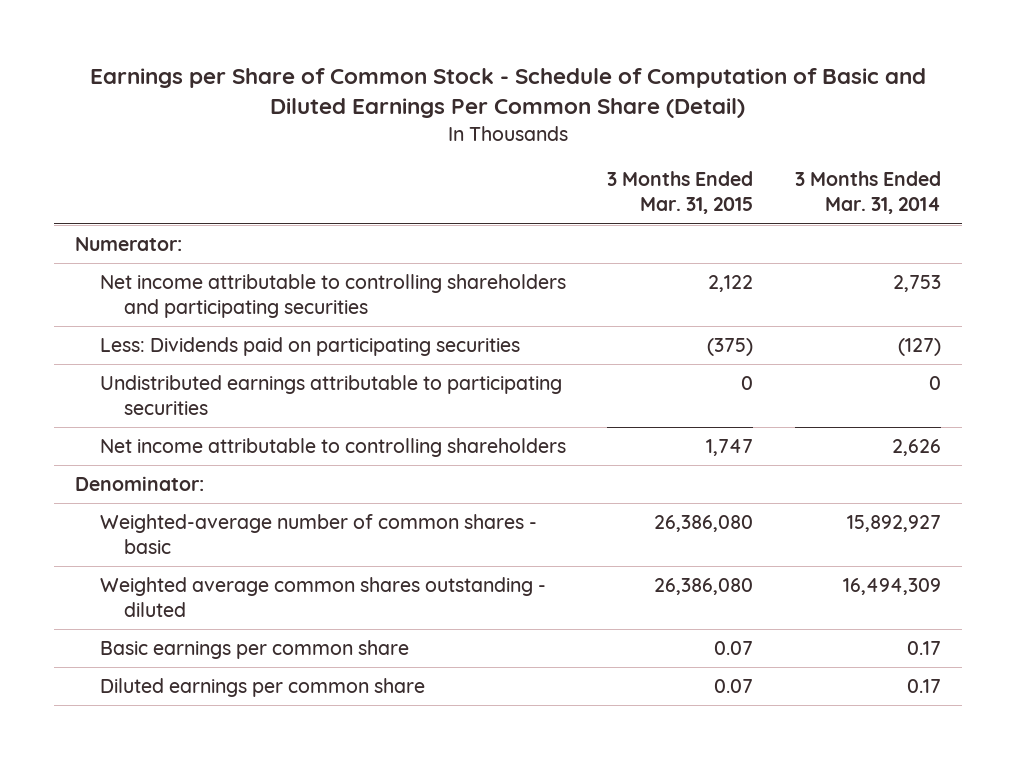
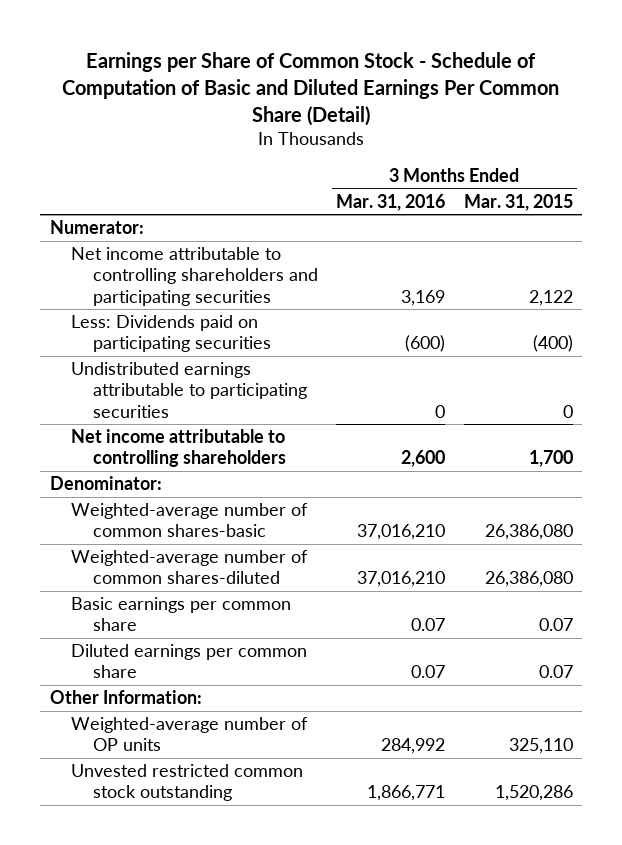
- | 3 Months Ended Mar. 31, 2015 | 3 Months Ended Mar. 31, 2014
+ | 3 Months Ended Mar. 31, 2016 | 3 Months Ended Mar. 31, 2015
- Less: Dividends paid on participating securities | (375) | (127)
+ Less: Dividends paid on participating securities | (600) | (400)
- Net income attributable to controlling shareholders | 1,747 | 2,626
+ Net income attributable to controlling shareholders | 2,600 | 1,700
- Weighted-average number of common shares - basic | 26,386,080 | 15,892,927
- Weighted average common shares outstanding - diluted | 26,386,080 | 16,494,309
+ Weighted-average number of common shares-basic | 37,016,210 | 26,386,080
+ Weighted-average number of common shares-diluted | 37,016,210 | 26,386,080
+ Other Information:
+ Weighted-average number of OP units | 284,992 | 325,110
+ Unvested restricted common stock outstanding | 1,866,771 | 1,520,286

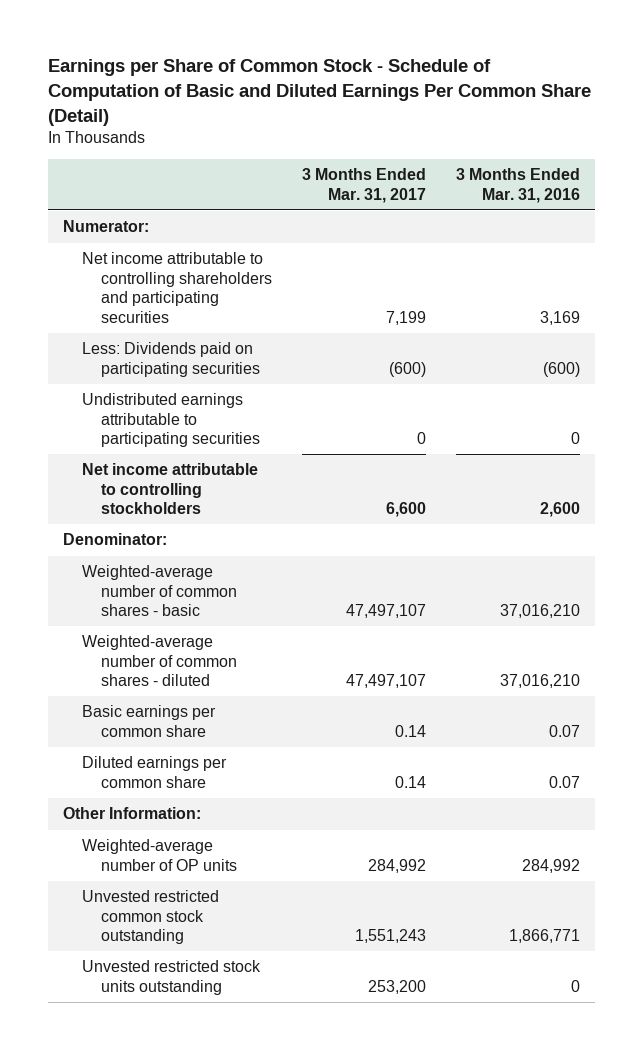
- | 3 Months Ended Mar. 31, 2016 | 3 Months Ended Mar. 31, 2015
+ | 3 Months Ended Mar. 31, 2017 | 3 Months Ended Mar. 31, 2016
- Net income attributable to controlling shareholders | 2,600 | 1,700
+ Net income attributable to controlling stockholders | 6,600 | 2,600
- Weighted-average number of common shares-basic | 37,016,210 | 26,386,080
- Weighted-average number of common shares-diluted | 37,016,210 | 26,386,080
+ Weighted-average number of common shares - basic | 47,497,107 | 37,016,210
+ Weighted-average number of common shares - diluted | 47,497,107 | 37,016,210
+ Unvested restricted stock units outstanding | 253,200 | 0

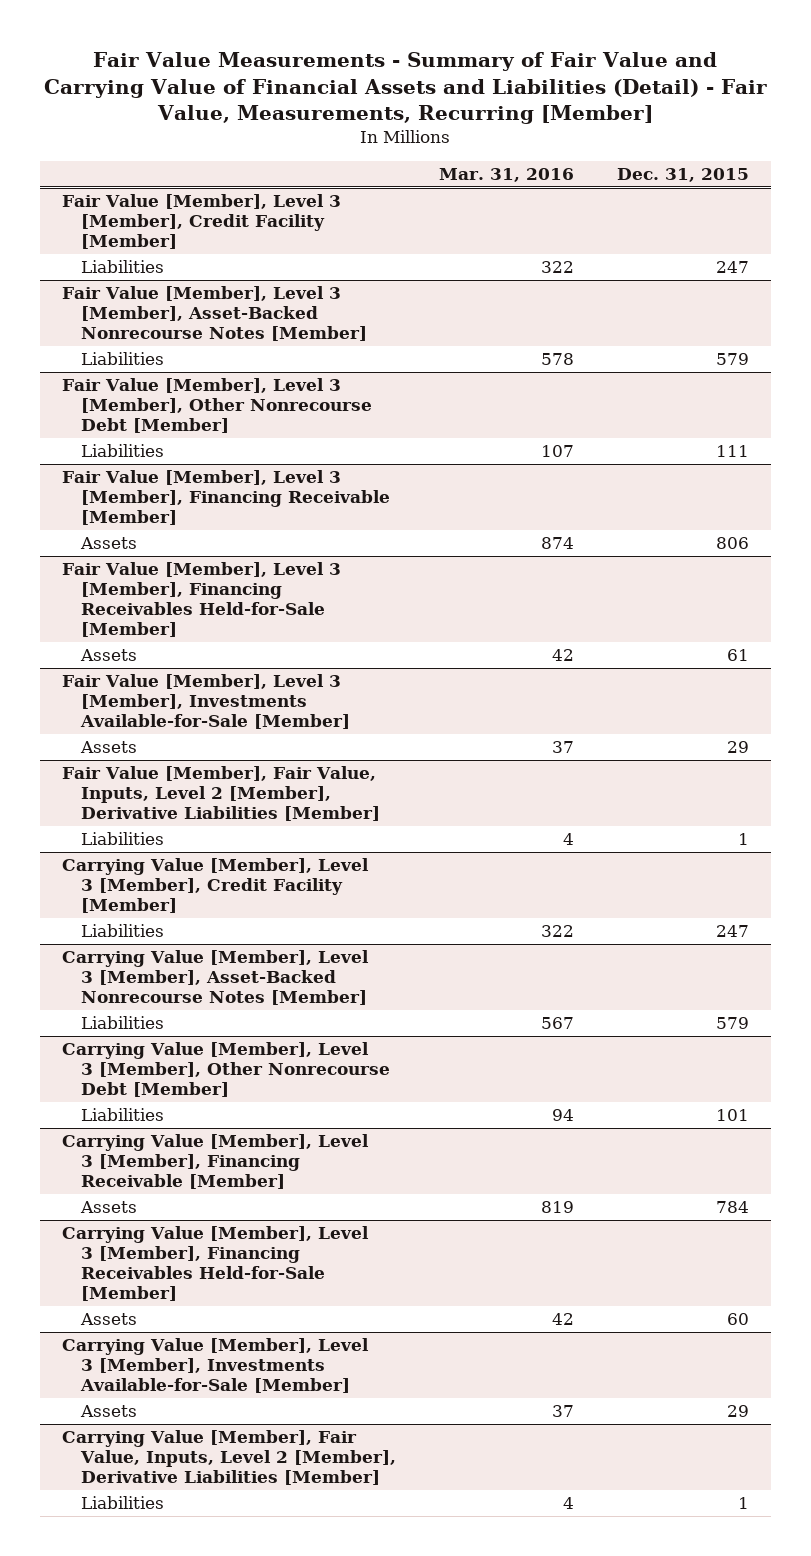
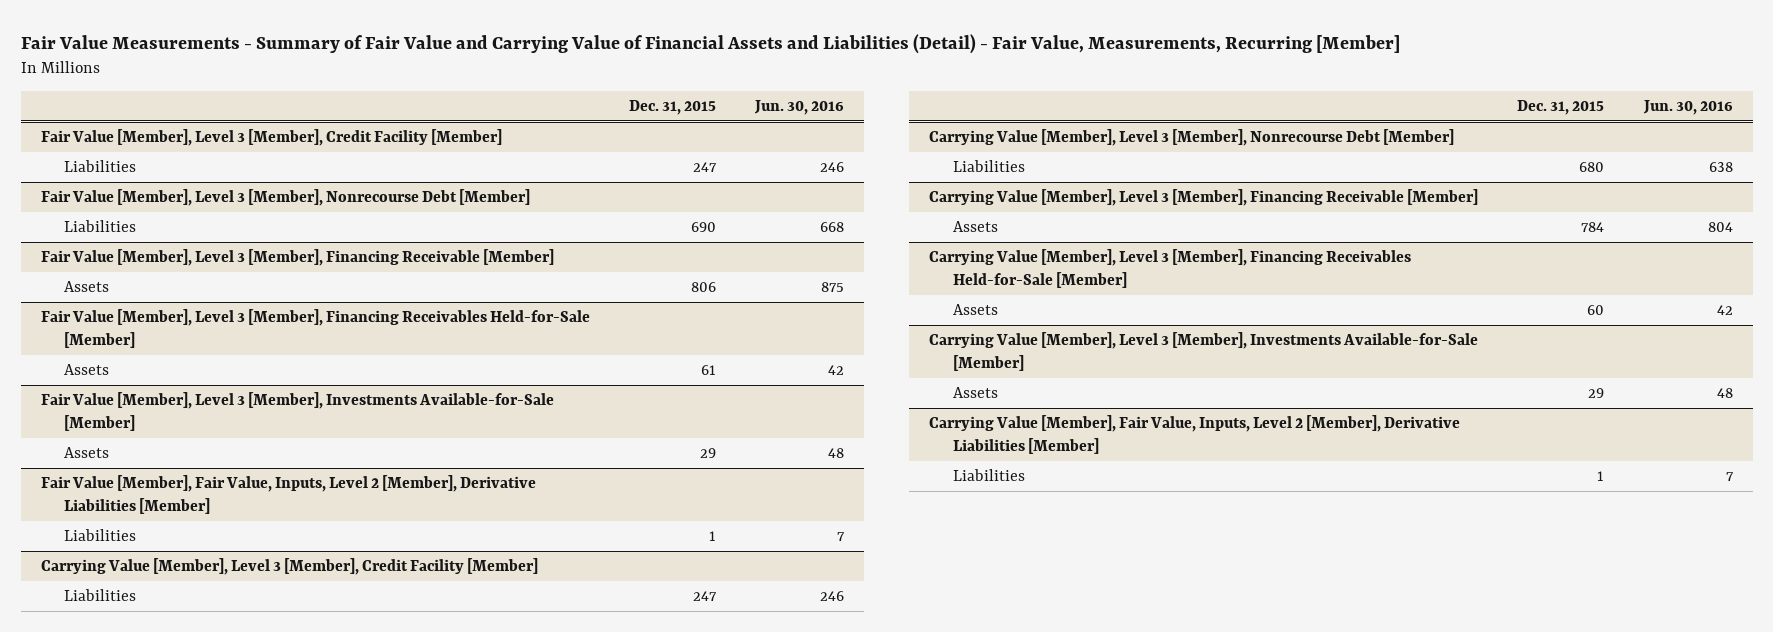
- | Mar. 31, 2016 | Dec. 31, 2015
+ | Dec. 31, 2015 | Jun. 30, 2016
- Fair Value [Member], Level 3 [Member], Asset-Backed Nonrecourse Notes [Member]
- Liabilities | 578 | 579
- Fair Value [Member], Level 3 [Member], Other Nonrecourse Debt [Member]
- Liabilities | 107 | 111
+ Fair Value [Member], Level 3 [Member], Nonrecourse Debt [Member]
+ Liabilities | 690 | 668
- Carrying Value [Member], Level 3 [Member], Asset-Backed Nonrecourse Notes [Member]
- Liabilities | 567 | 579
- Carrying Value [Member], Level 3 [Member], Other Nonrecourse Debt [Member]
- Liabilities | 94 | 101
+ Carrying Value [Member], Level 3 [Member], Nonrecourse Debt [Member]
+ Liabilities | 680 | 638

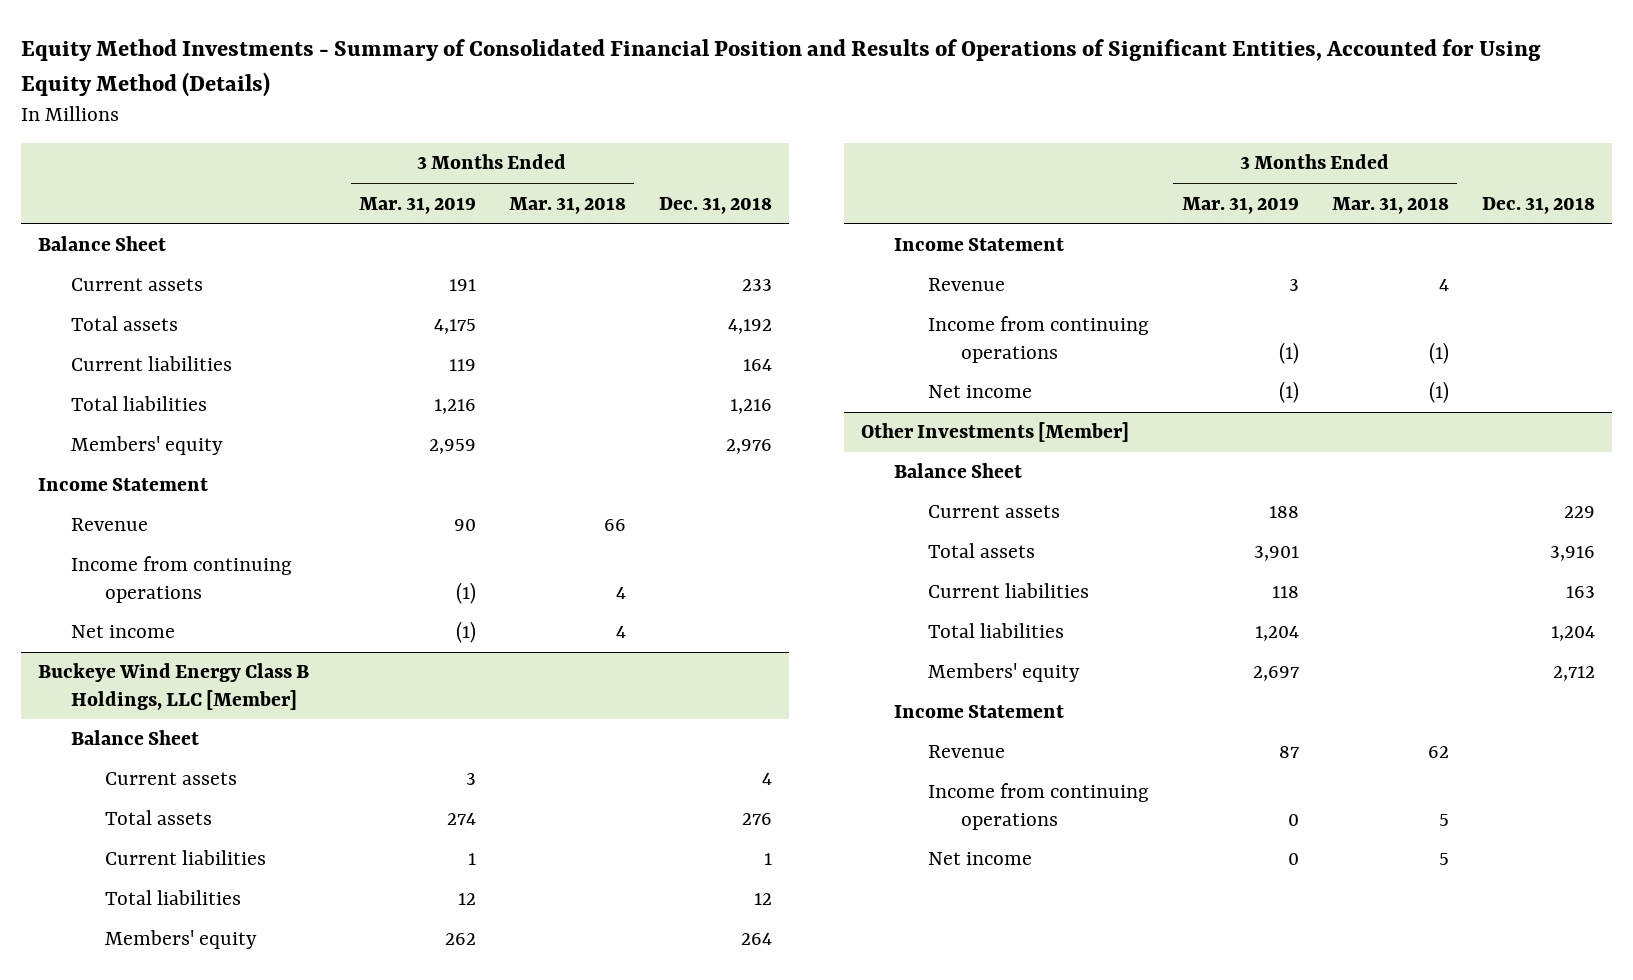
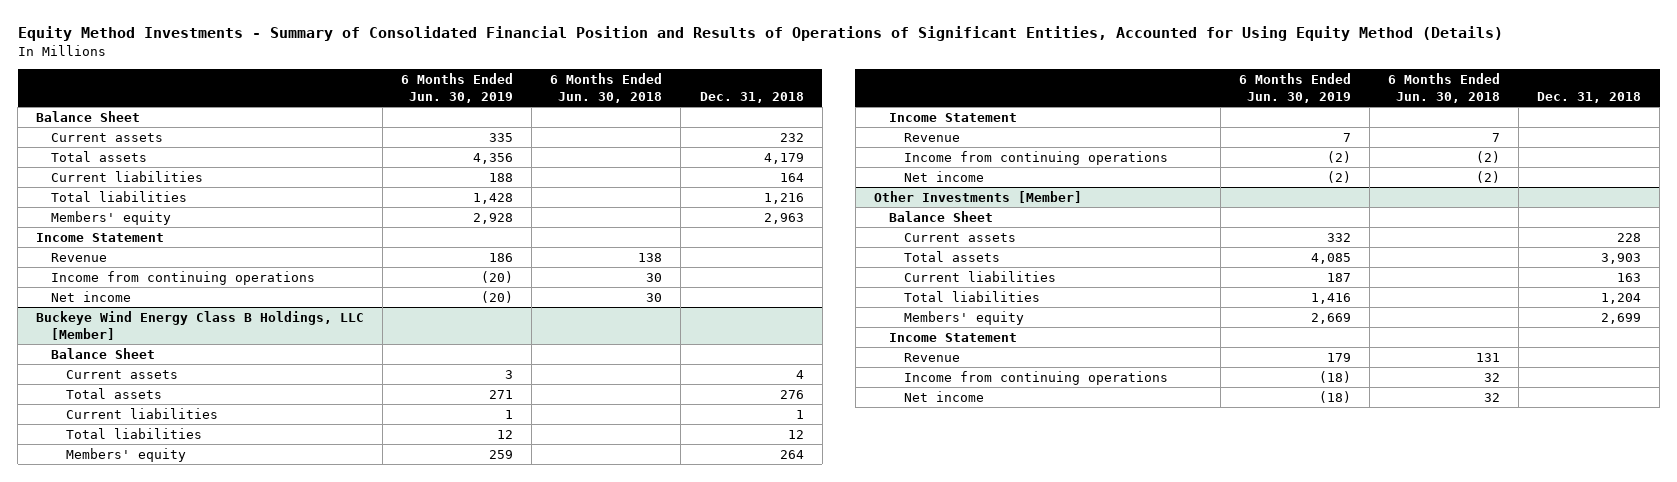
- | 3 Months Ended Mar. 31, 2019 | 3 Months Ended Mar. 31, 2018 | Dec. 31, 2018
+ | 6 Months Ended Jun. 30, 2019 | 6 Months Ended Jun. 30, 2018 | Dec. 31, 2018
- Current assets | 191 | | 233
- Total assets | 4,175 | | 4,192
+ Current assets | 335 | | 232
+ Total assets | 4,356 | | 4,179
- Members' equity | 2,959 | | 2,976
+ Members' equity | 2,928 | | 2,963
@ Other Investments [Member]
- Current assets | 188 | | 229
- Total assets | 3,901 | | 3,916
+ Current assets | 332 | | 228
+ Total assets | 4,085 | | 3,903
- Members' equity | 2,697 | | 2,712
+ Members' equity | 2,669 | | 2,699

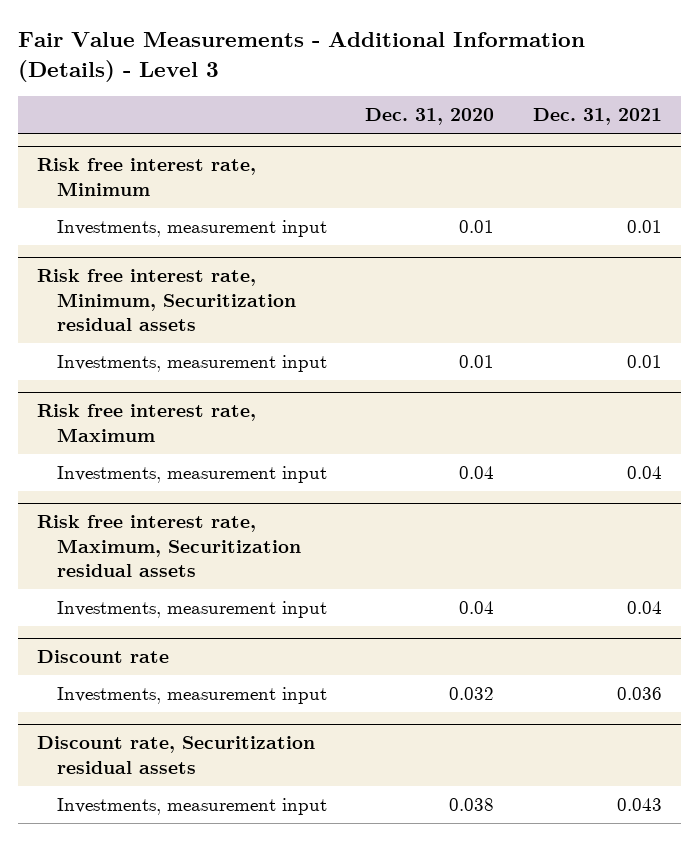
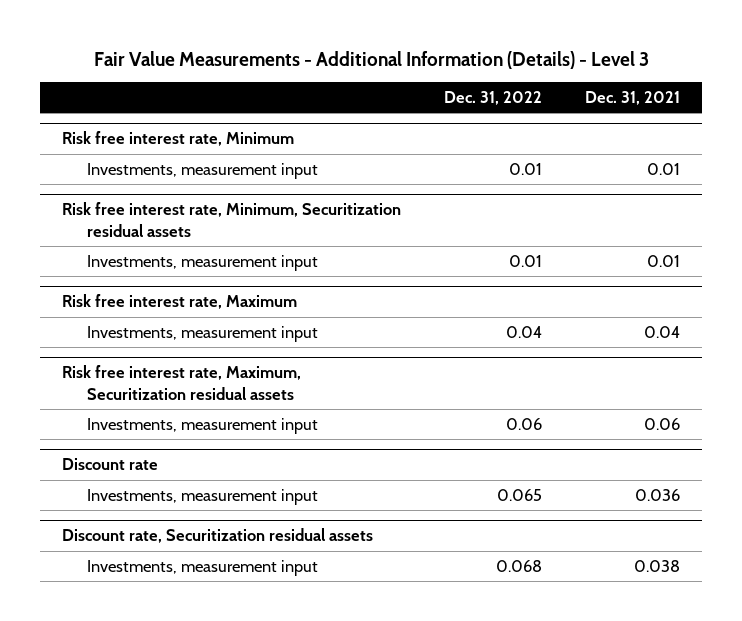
- | Dec. 31, 2020 | Dec. 31, 2021
+ | Dec. 31, 2022 | Dec. 31, 2021
@ Risk free interest rate, Maximum, Securitization residual assets
- Investments, measurement input | 0.04 | 0.04
+ Investments, measurement input | 0.06 | 0.06
@ Discount rate, Securitization residual assets
- Investments, measurement input | 0.038 | 0.043
+ Investments, measurement input | 0.068 | 0.038

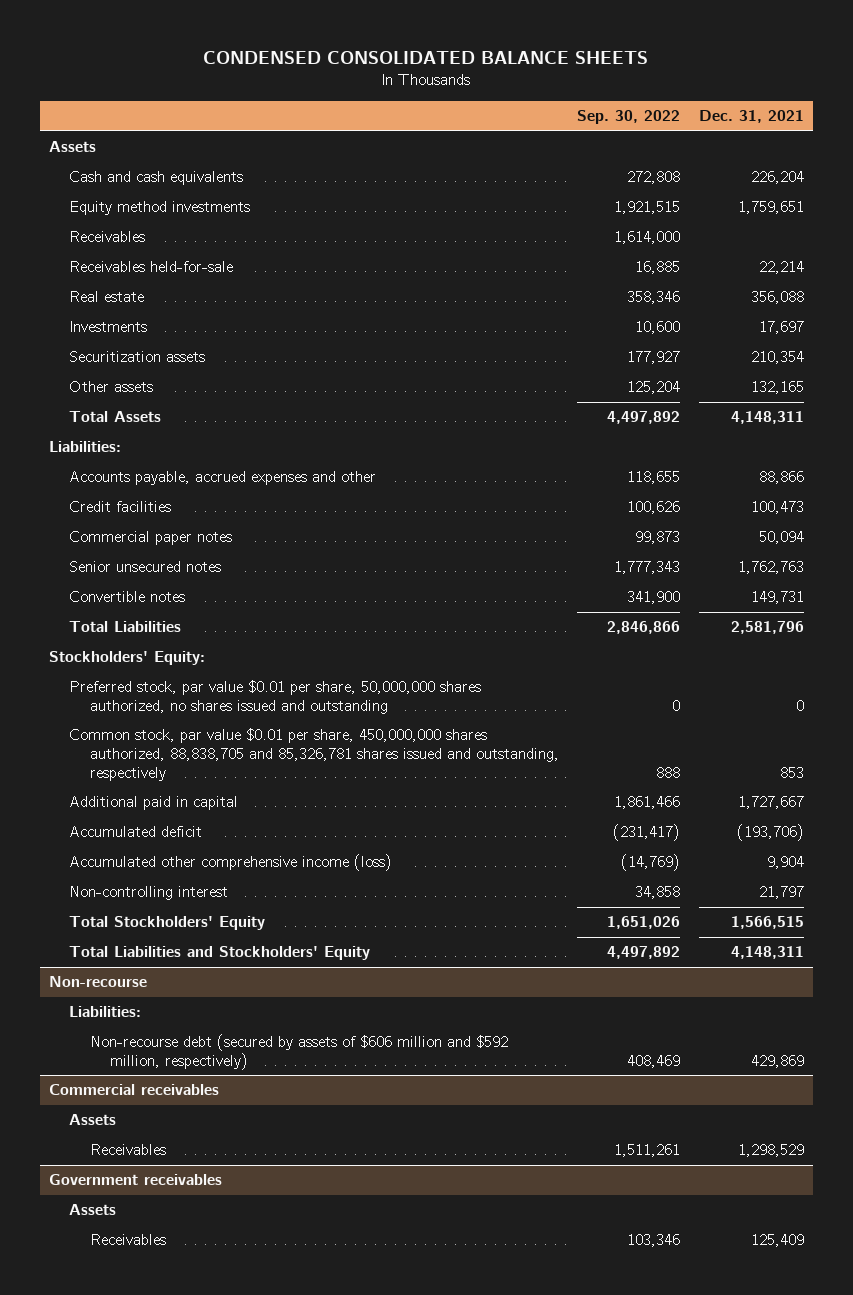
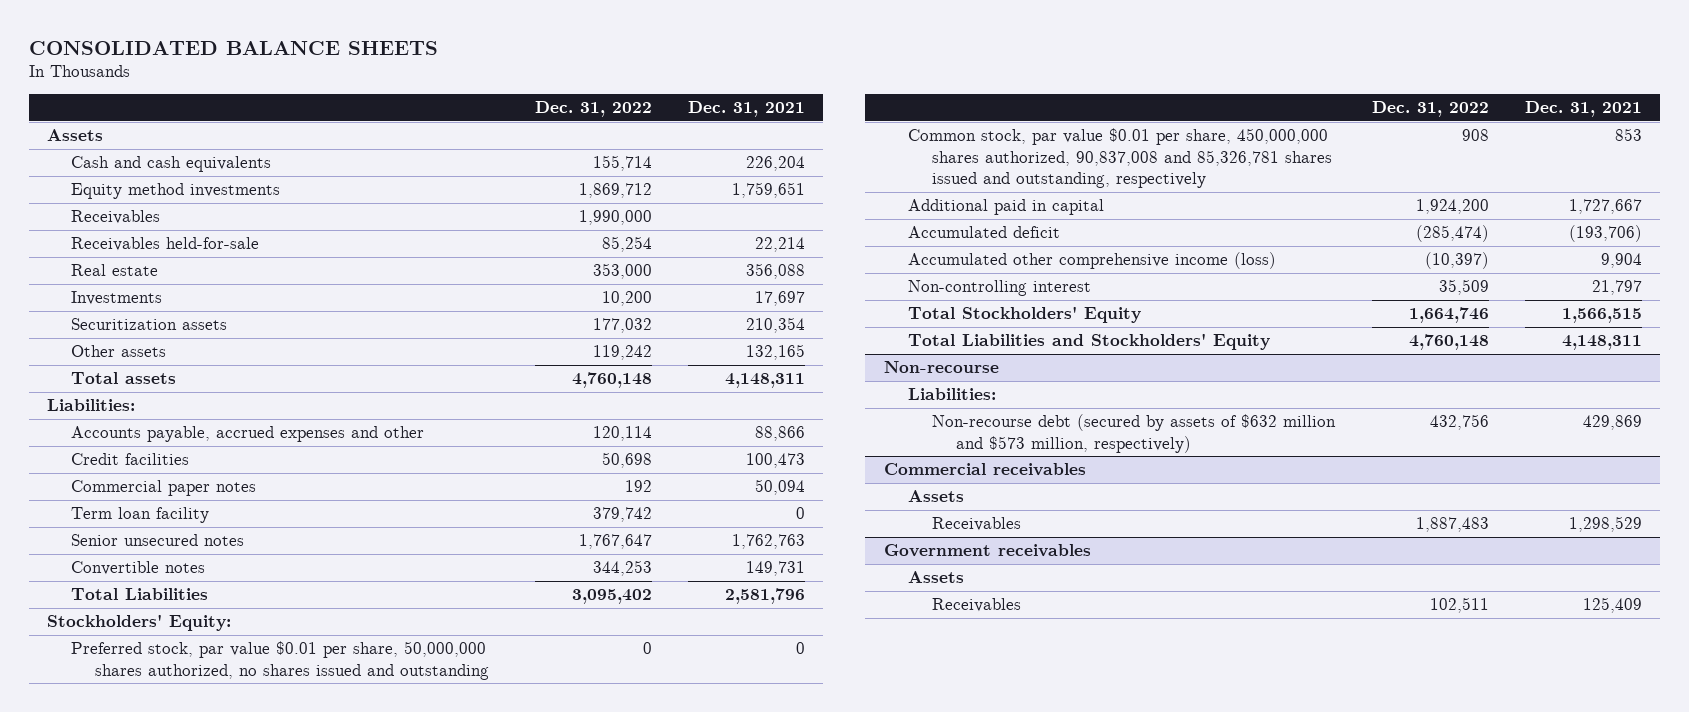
- CONDENSED CONSOLIDATED BALANCE SHEETS
+ CONSOLIDATED BALANCE SHEETS
- | Sep. 30, 2022 | Dec. 31, 2021
+ | Dec. 31, 2022 | Dec. 31, 2021
- Total Assets | 4,497,892 | 4,148,311
+ Total assets | 4,760,148 | 4,148,311
+ Term loan facility | 379,742 | 0
- Common stock, par value $0.01 per share, 450,000,000 shares authorized, 88,838,705 and 85,326,781 shares issued and outstanding, respectively | 888 | 853
+ Common stock, par value $0.01 per share, 450,000,000 shares authorized, 90,837,008 and 85,326,781 shares issued and outstanding, respectively | 908 | 853
@ Non-recourse
- Non-recourse debt (secured by assets of $606 million and $592 million, respectively) | 408,469 | 429,869
+ Non-recourse debt (secured by assets of $632 million and $573 million, respectively) | 432,756 | 429,869

